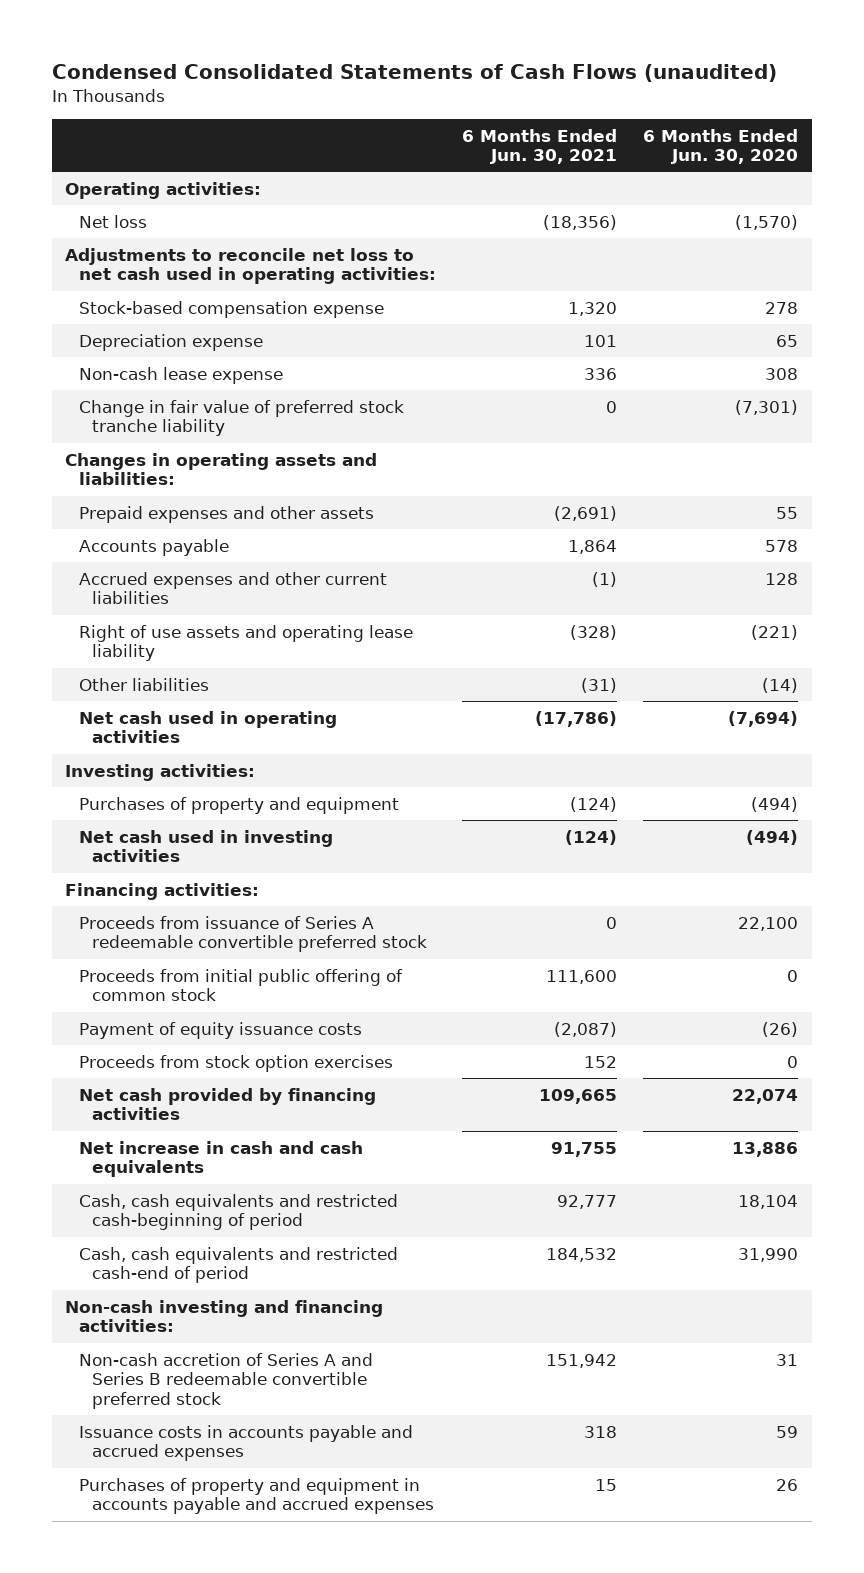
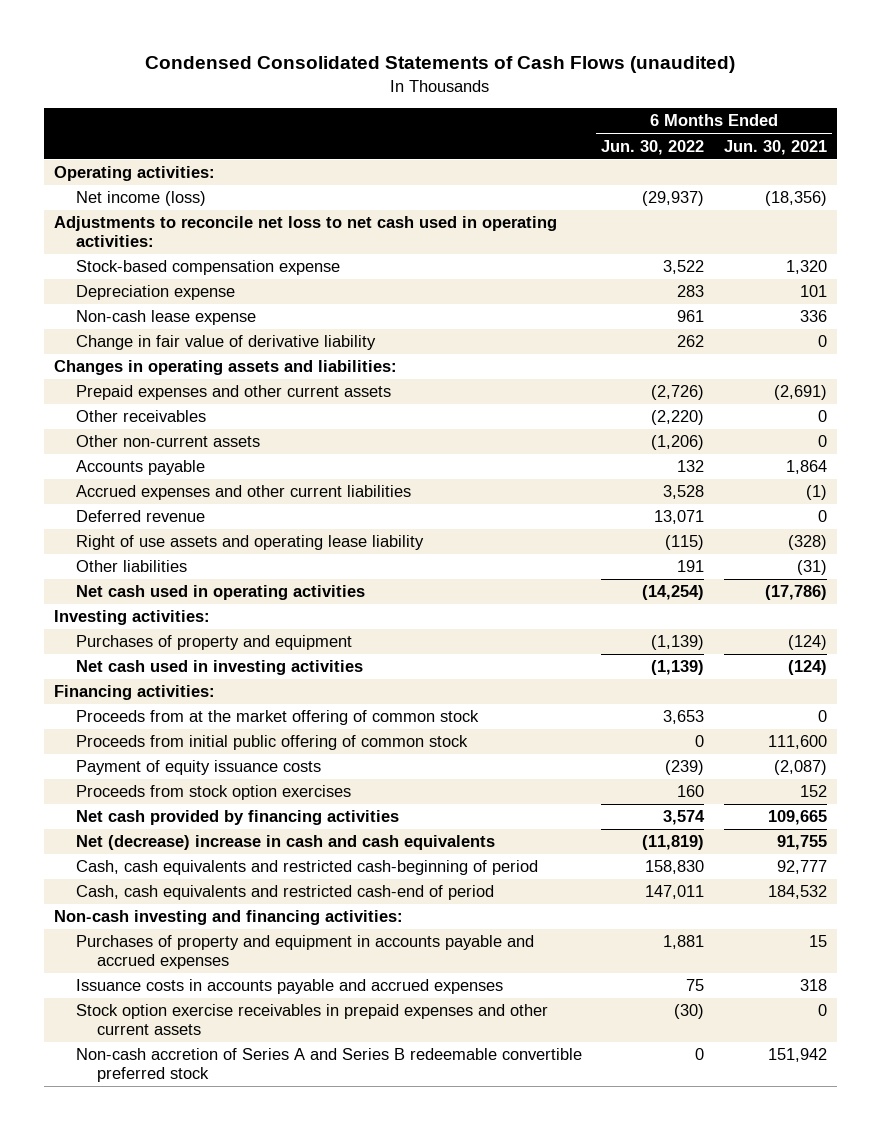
- | 6 Months Ended Jun. 30, 2021 | 6 Months Ended Jun. 30, 2020
+ | 6 Months Ended Jun. 30, 2022 | 6 Months Ended Jun. 30, 2021
- Net loss | (18,356) | (1,570)
+ Net income (loss) | (29,937) | (18,356)
- Change in fair value of preferred stock tranche liability | 0 | (7,301)
+ Change in fair value of derivative liability | 262 | 0
- Prepaid expenses and other assets | (2,691) | 55
+ Prepaid expenses and other current assets | (2,726) | (2,691)
+ Other receivables | (2,220) | 0
+ Other non-current assets | (1,206) | 0
+ Deferred revenue | 13,071 | 0
- Proceeds from issuance of Series A redeemable convertible preferred stock | 0 | 22,100
+ Proceeds from at the market offering of common stock | 3,653 | 0
- Net increase in cash and cash equivalents | 91,755 | 13,886
+ Net (decrease) increase in cash and cash equivalents | (11,819) | 91,755
moved down: Issuance costs in accounts payable and accrued expenses | 75 | 318
+ Stock option exercise receivables in prepaid expenses and other current assets | (30) | 0
moved down: Non-cash accretion of Series A and Series B redeemable convertible preferred stock | 0 | 151,942

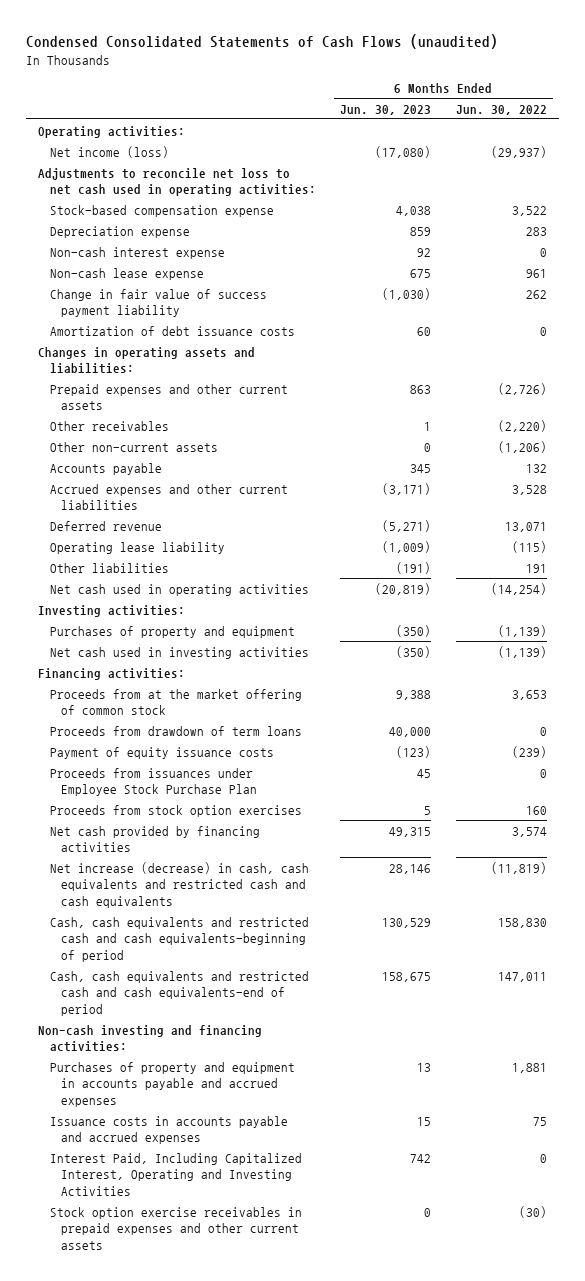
- | 6 Months Ended Jun. 30, 2022 | 6 Months Ended Jun. 30, 2021
+ | 6 Months Ended Jun. 30, 2023 | 6 Months Ended Jun. 30, 2022
+ Non-cash interest expense | 92 | 0
- Change in fair value of derivative liability | 262 | 0
+ Change in fair value of success payment liability | (1,030) | 262
+ Amortization of debt issuance costs | 60 | 0
- Right of use assets and operating lease liability | (115) | (328)
+ Operating lease liability | (1,009) | (115)
- Proceeds from initial public offering of common stock | 0 | 111,600
+ Proceeds from drawdown of term loans | 40,000 | 0
+ Proceeds from issuances under Employee Stock Purchase Plan | 45 | 0
- Net (decrease) increase in cash and cash equivalents | (11,819) | 91,755
- Cash, cash equivalents and restricted cash-beginning of period | 158,830 | 92,777
- Cash, cash equivalents and restricted cash-end of period | 147,011 | 184,532
+ Net increase (decrease) in cash, cash equivalents and restricted cash and cash equivalents | 28,146 | (11,819)
+ Cash, cash equivalents and restricted cash and cash equivalents-beginning of period | 130,529 | 158,830
+ Cash, cash equivalents and restricted cash and cash equivalents-end of period | 158,675 | 147,011
+ Interest Paid, Including Capitalized Interest, Operating and Investing Activities | 742 | 0
- Non-cash accretion of Series A and Series B redeemable convertible preferred stock | 0 | 151,942

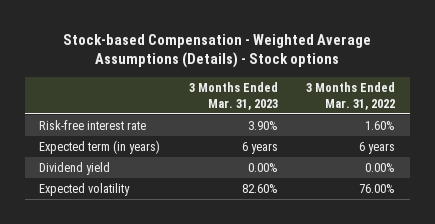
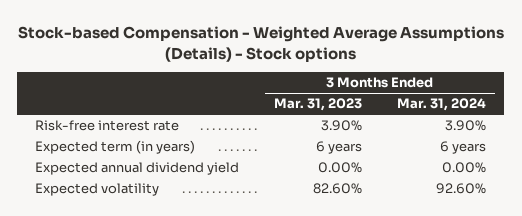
- | 3 Months Ended Mar. 31, 2023 | 3 Months Ended Mar. 31, 2022
+ | 3 Months Ended Mar. 31, 2023 | 3 Months Ended Mar. 31, 2024
- Dividend yield | 0.00% | 0.00%
+ Expected annual dividend yield | 0.00% | 0.00%

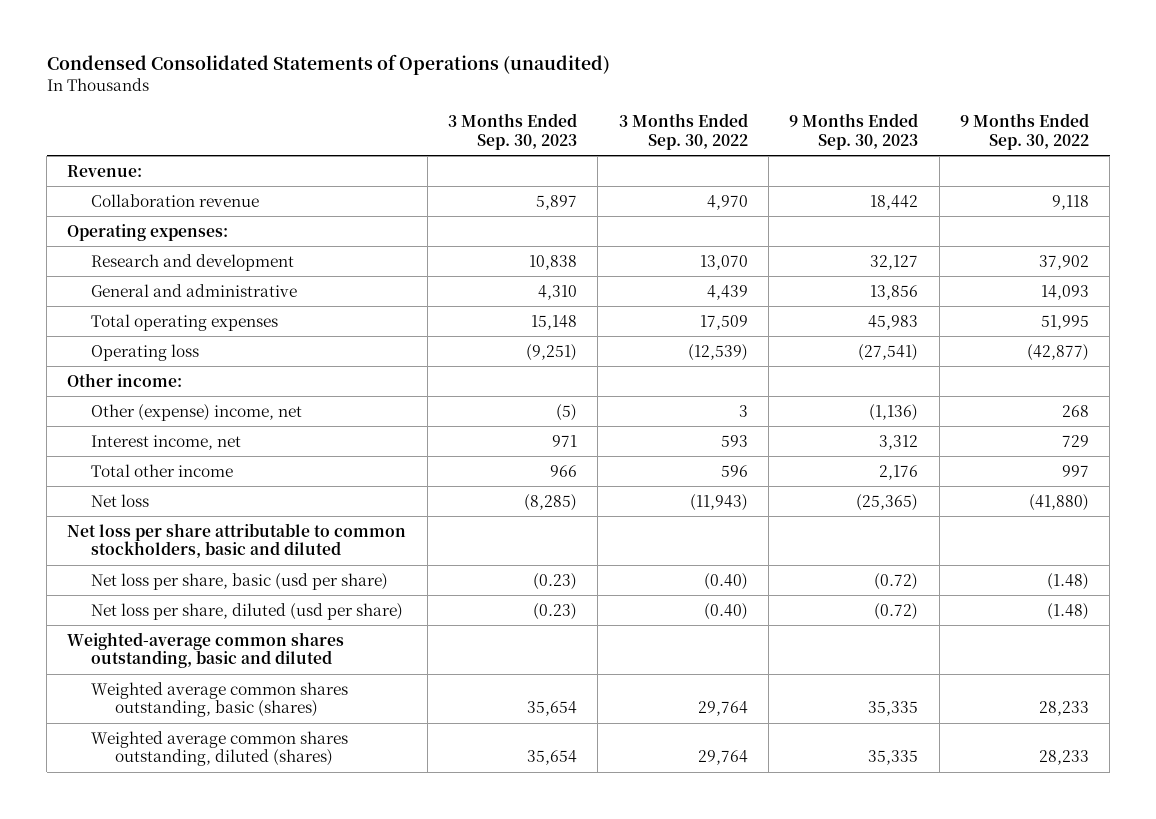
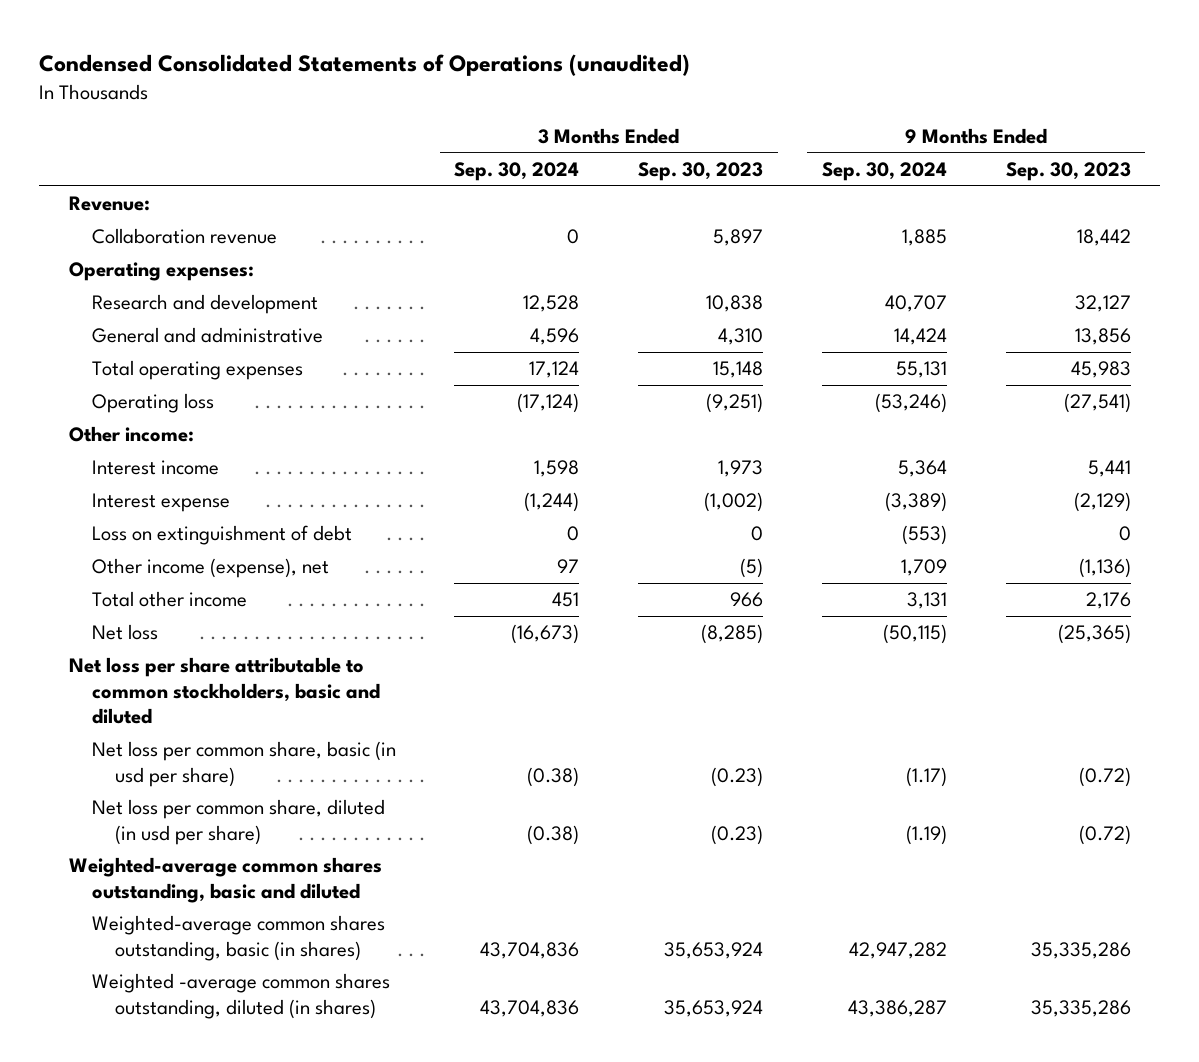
- | 3 Months Ended Sep. 30, 2023 | 3 Months Ended Sep. 30, 2022 | 9 Months Ended Sep. 30, 2023 | 9 Months Ended Sep. 30, 2022
+ | 3 Months Ended Sep. 30, 2024 | 3 Months Ended Sep. 30, 2023 | 9 Months Ended Sep. 30, 2024 | 9 Months Ended Sep. 30, 2023
- Other (expense) income, net | (5) | 3 | (1,136) | 268
- Interest income, net | 971 | 593 | 3,312 | 729
+ Interest income | 1,598 | 1,973 | 5,364 | 5,441
+ Interest expense | (1,244) | (1,002) | (3,389) | (2,129)
+ Loss on extinguishment of debt | 0 | 0 | (553) | 0
+ Other income (expense), net | 97 | (5) | 1,709 | (1,136)
- Net loss per share, basic (usd per share) | (0.23) | (0.40) | (0.72) | (1.48)
- Net loss per share, diluted (usd per share) | (0.23) | (0.40) | (0.72) | (1.48)
+ Net loss per common share, basic (in usd per share) | (0.38) | (0.23) | (1.17) | (0.72)
+ Net loss per common share, diluted (in usd per share) | (0.38) | (0.23) | (1.19) | (0.72)
- Weighted average common shares outstanding, basic (shares) | 35,654 | 29,764 | 35,335 | 28,233
- Weighted average common shares outstanding, diluted (shares) | 35,654 | 29,764 | 35,335 | 28,233
+ Weighted-average common shares outstanding, basic (in shares) | 43,704,836 | 35,653,924 | 42,947,282 | 35,335,286
+ Weighted -average common shares outstanding, diluted (in shares) | 43,704,836 | 35,653,924 | 43,386,287 | 35,335,286

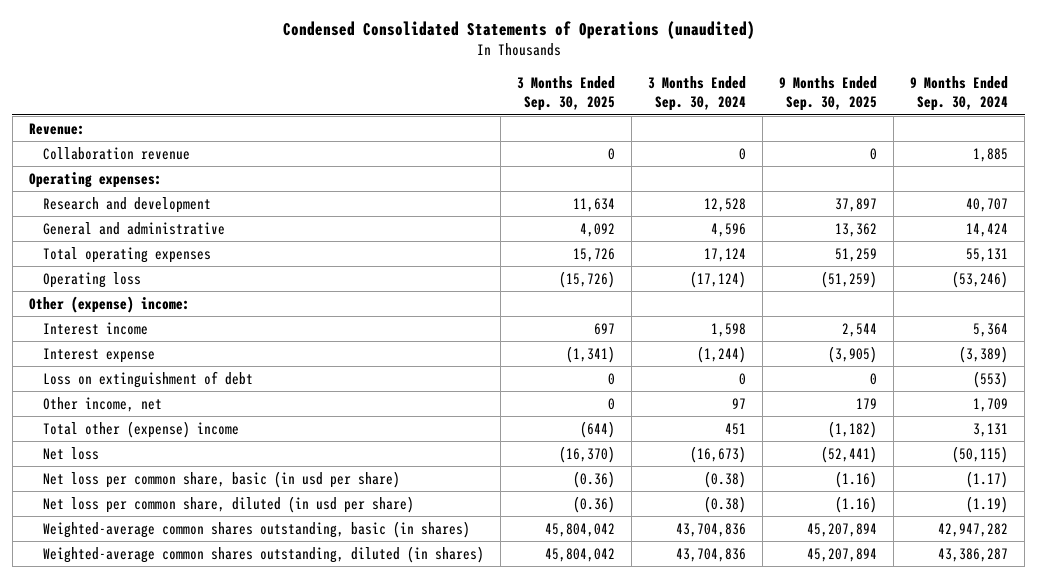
- | 3 Months Ended Sep. 30, 2024 | 3 Months Ended Sep. 30, 2023 | 9 Months Ended Sep. 30, 2024 | 9 Months Ended Sep. 30, 2023
+ | 3 Months Ended Sep. 30, 2025 | 3 Months Ended Sep. 30, 2024 | 9 Months Ended Sep. 30, 2025 | 9 Months Ended Sep. 30, 2024
- Other income:
+ Other (expense) income:
- Other income (expense), net | 97 | (5) | 1,709 | (1,136)
- Total other income | 451 | 966 | 3,131 | 2,176
+ Other income, net | 0 | 97 | 179 | 1,709
+ Total other (expense) income | (644) | 451 | (1,182) | 3,131
- Net loss per share attributable to common stockholders, basic and diluted
- Weighted-average common shares outstanding, basic and diluted
- Weighted -average common shares outstanding, diluted (in shares) | 43,704,836 | 35,653,924 | 43,386,287 | 35,335,286
+ Weighted-average common shares outstanding, diluted (in shares) | 45,804,042 | 43,704,836 | 45,207,894 | 43,386,287

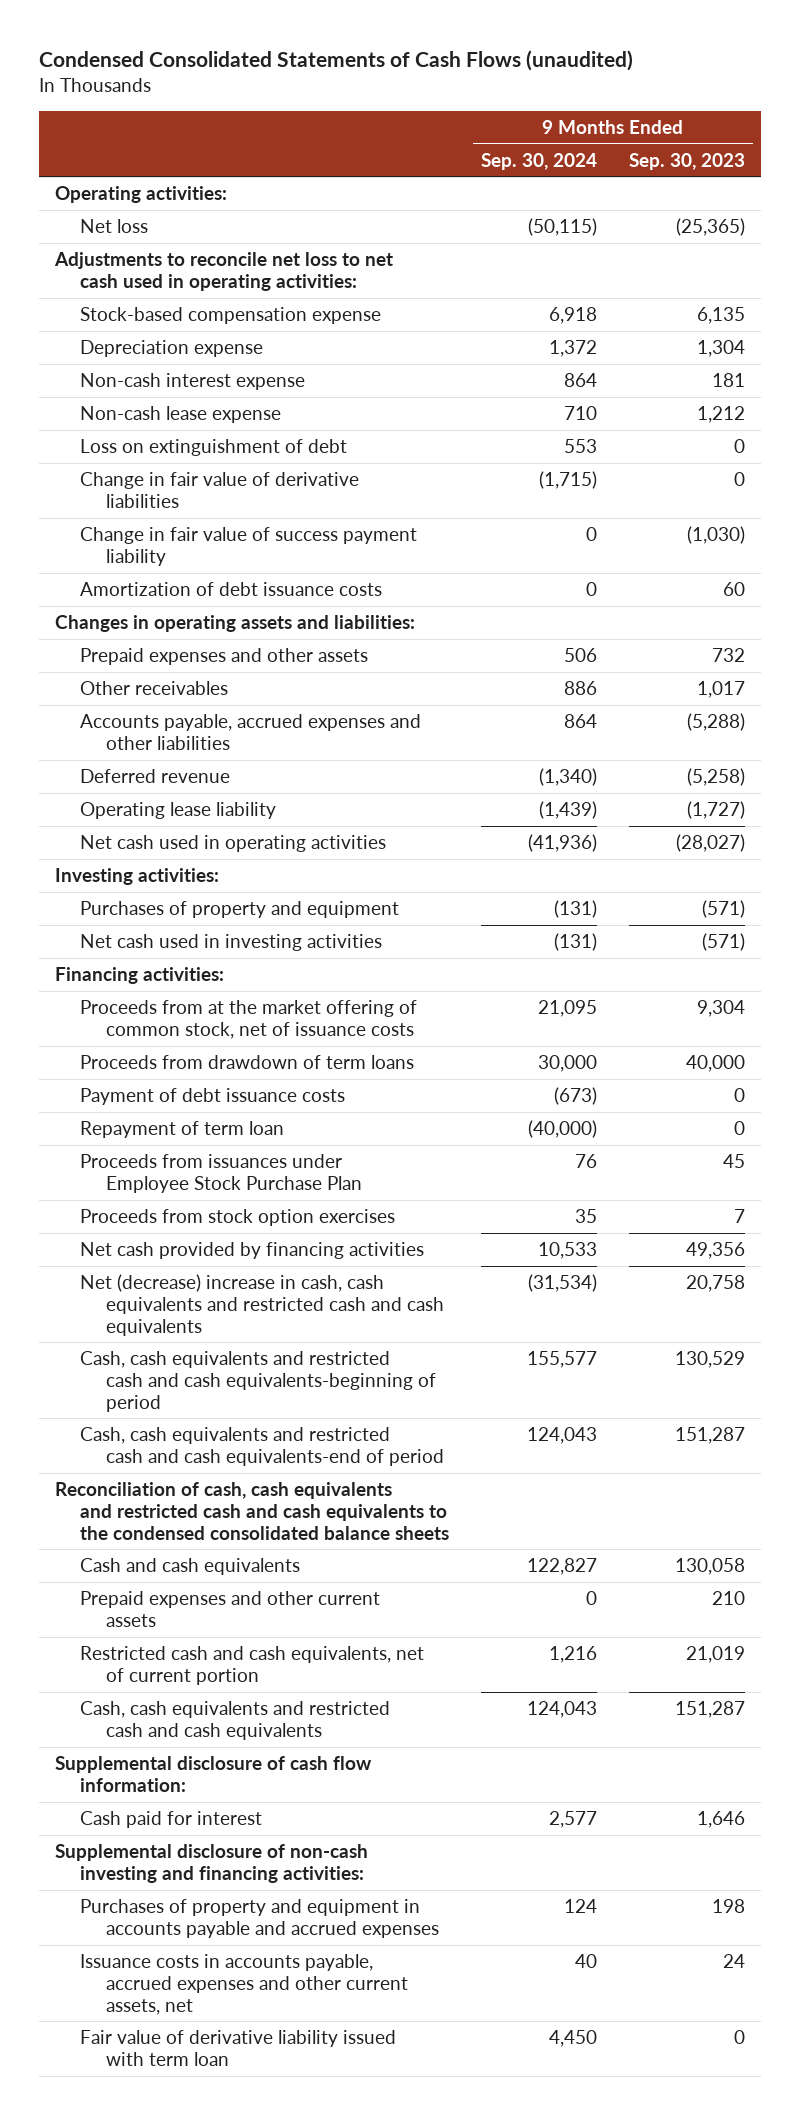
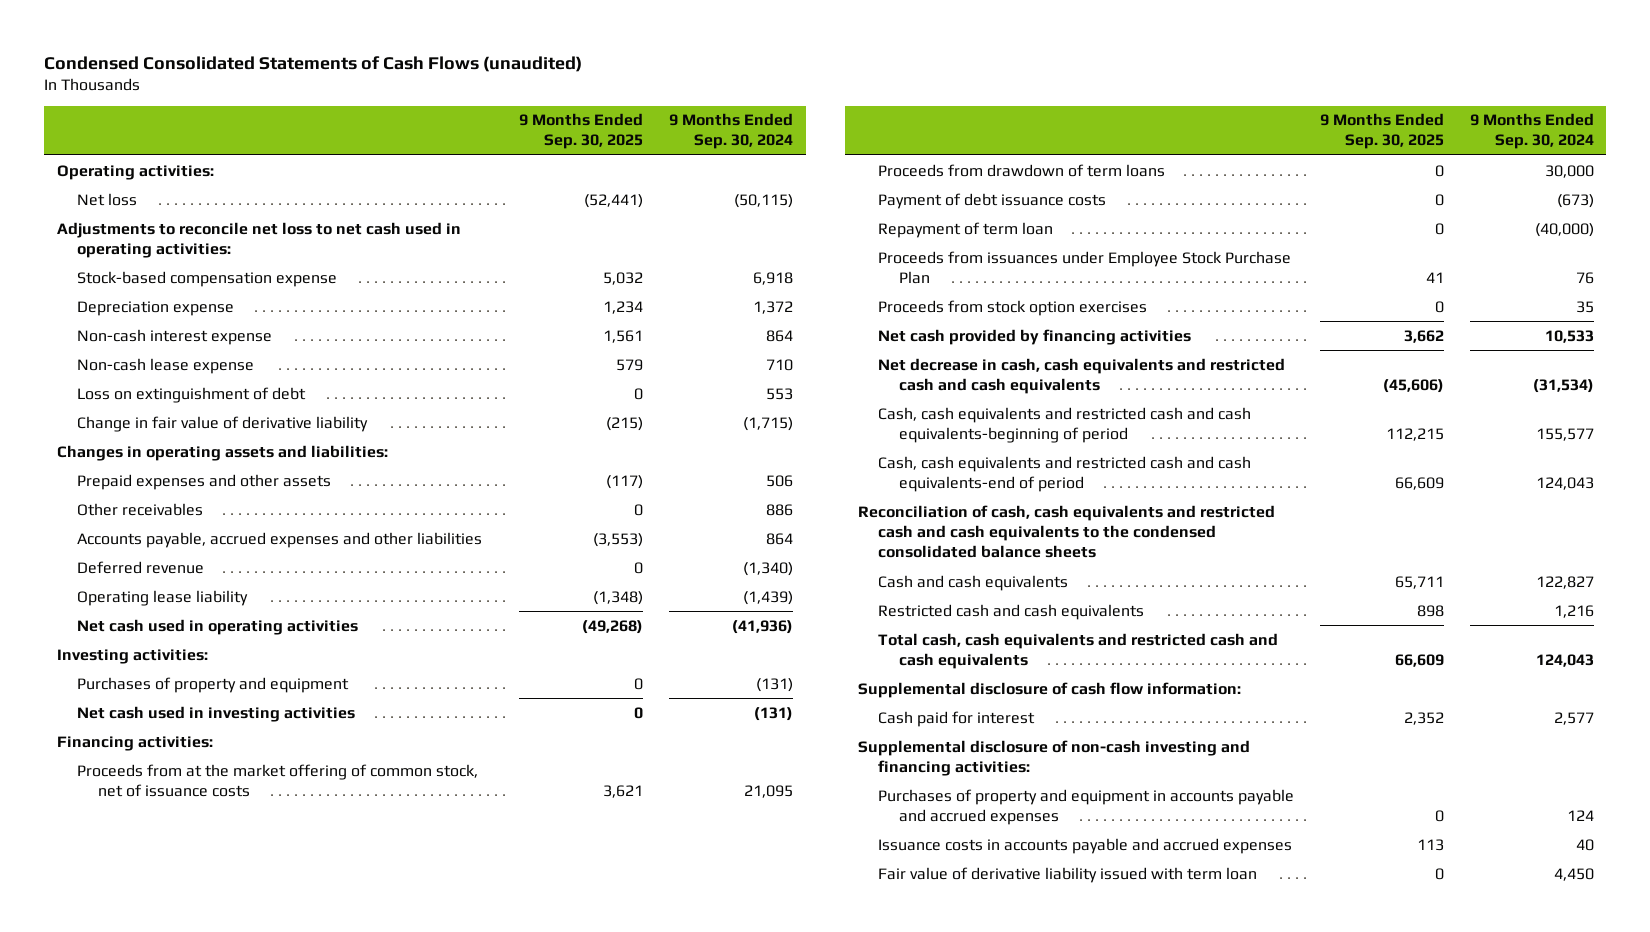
- | 9 Months Ended Sep. 30, 2024 | 9 Months Ended Sep. 30, 2023
+ | 9 Months Ended Sep. 30, 2025 | 9 Months Ended Sep. 30, 2024
- Change in fair value of derivative liabilities | (1,715) | 0
- Change in fair value of success payment liability | 0 | (1,030)
- Amortization of debt issuance costs | 0 | 60
+ Change in fair value of derivative liability | (215) | (1,715)
- Net (decrease) increase in cash, cash equivalents and restricted cash and cash equivalents | (31,534) | 20,758
+ Net decrease in cash, cash equivalents and restricted cash and cash equivalents | (45,606) | (31,534)
- Prepaid expenses and other current assets | 0 | 210
- Restricted cash and cash equivalents, net of current portion | 1,216 | 21,019
- Cash, cash equivalents and restricted cash and cash equivalents | 124,043 | 151,287
+ Restricted cash and cash equivalents | 898 | 1,216
+ Total cash, cash equivalents and restricted cash and cash equivalents | 66,609 | 124,043
- Issuance costs in accounts payable, accrued expenses and other current assets, net | 40 | 24
+ Issuance costs in accounts payable and accrued expenses | 113 | 40

